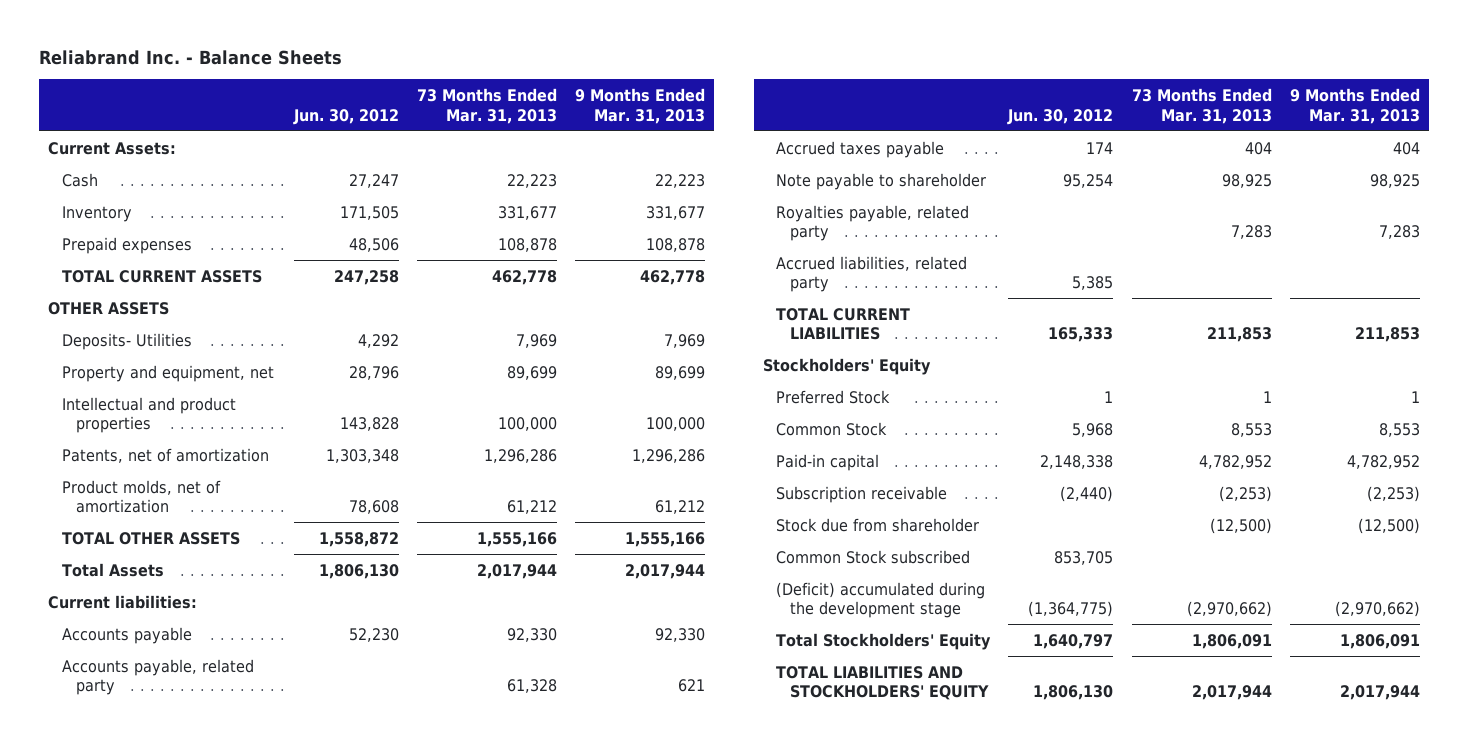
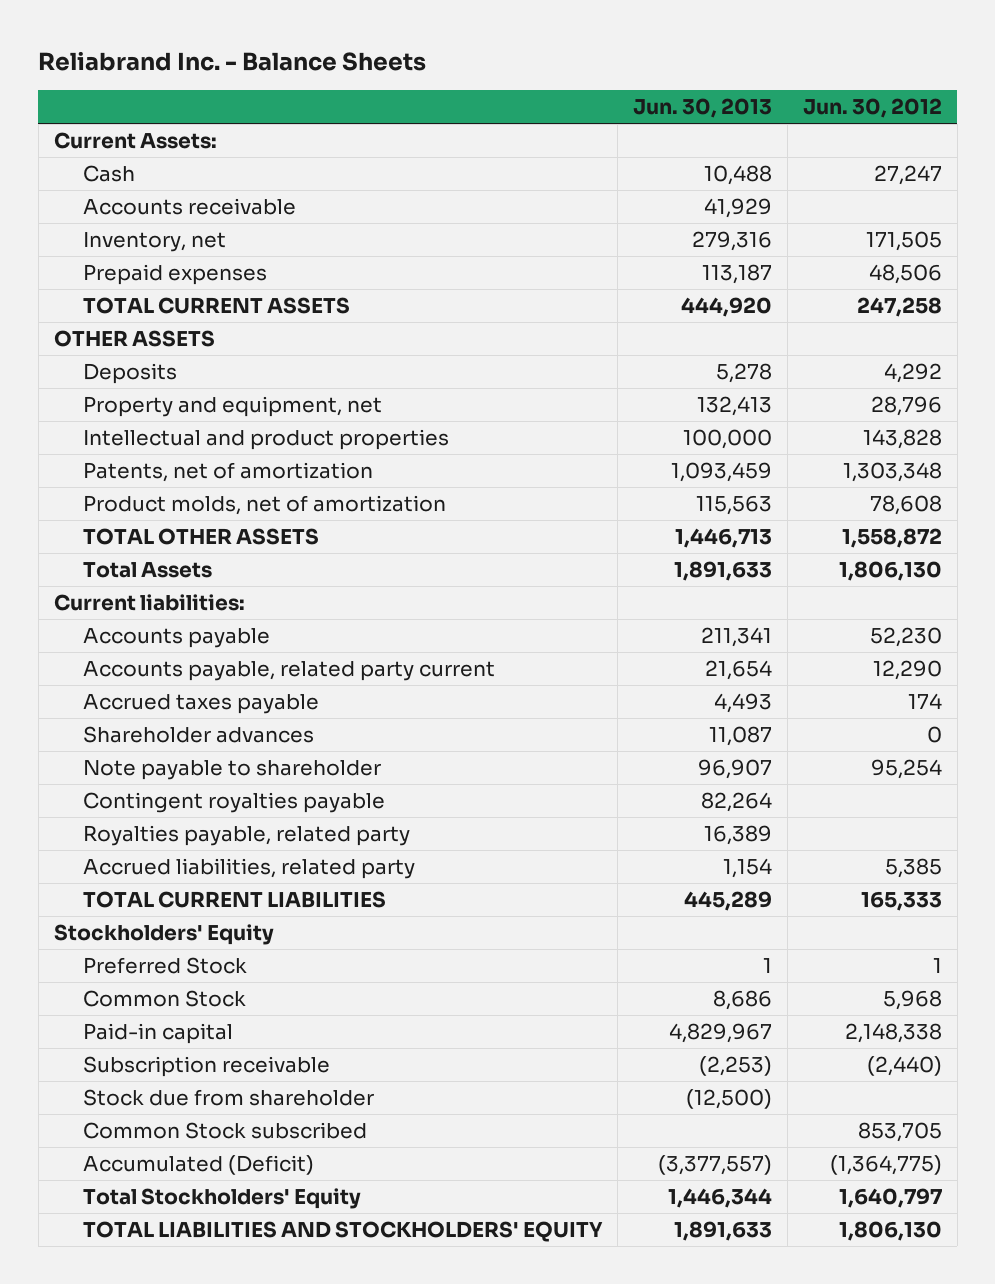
- | Jun. 30, 2012 | 73 Months Ended Mar. 31, 2013 | 9 Months Ended Mar. 31, 2013
+ | Jun. 30, 2013 | Jun. 30, 2012
- Inventory | 171,505 | 331,677 | 331,677
+ Accounts receivable | 41,929 |
+ Inventory, net | 279,316 | 171,505
- Deposits- Utilities | 4,292 | 7,969 | 7,969
+ Deposits | 5,278 | 4,292
- Accounts payable, related party | | 61,328 | 621
+ Accounts payable, related party current | 21,654 | 12,290
+ Shareholder advances | 11,087 | 0
+ Contingent royalties payable | 82,264 |
- (Deficit) accumulated during the development stage | (1,364,775) | (2,970,662) | (2,970,662)
+ Accumulated (Deficit) | (3,377,557) | (1,364,775)

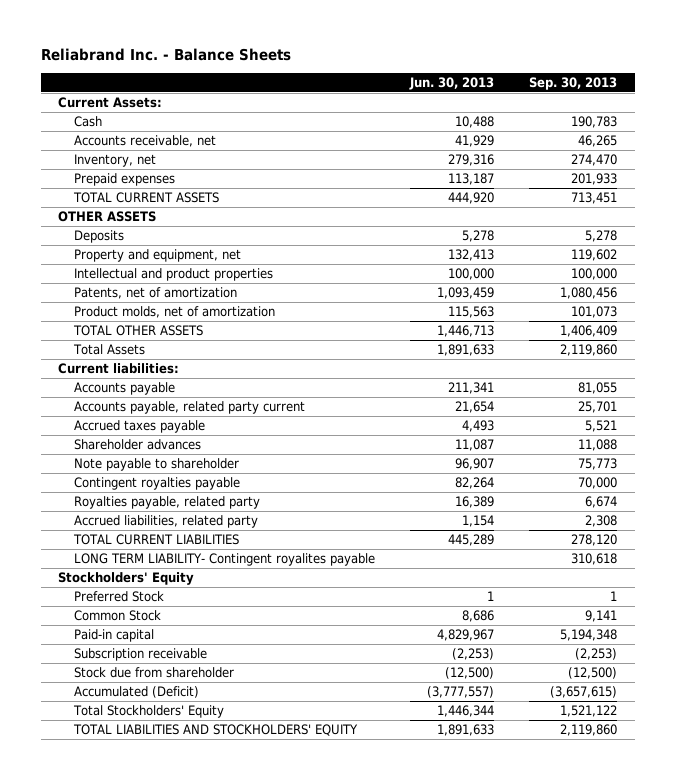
- | Jun. 30, 2013 | Jun. 30, 2012
+ | Jun. 30, 2013 | Sep. 30, 2013
- Accounts receivable | 41,929 |
+ Accounts receivable, net | 41,929 | 46,265
+ LONG TERM LIABILITY- Contingent royalites payable | | 310,618
- Common Stock subscribed | | 853,705
- Accumulated (Deficit) | (3,377,557) | (1,364,775)
+ Accumulated (Deficit) | (3,777,557) | (3,657,615)

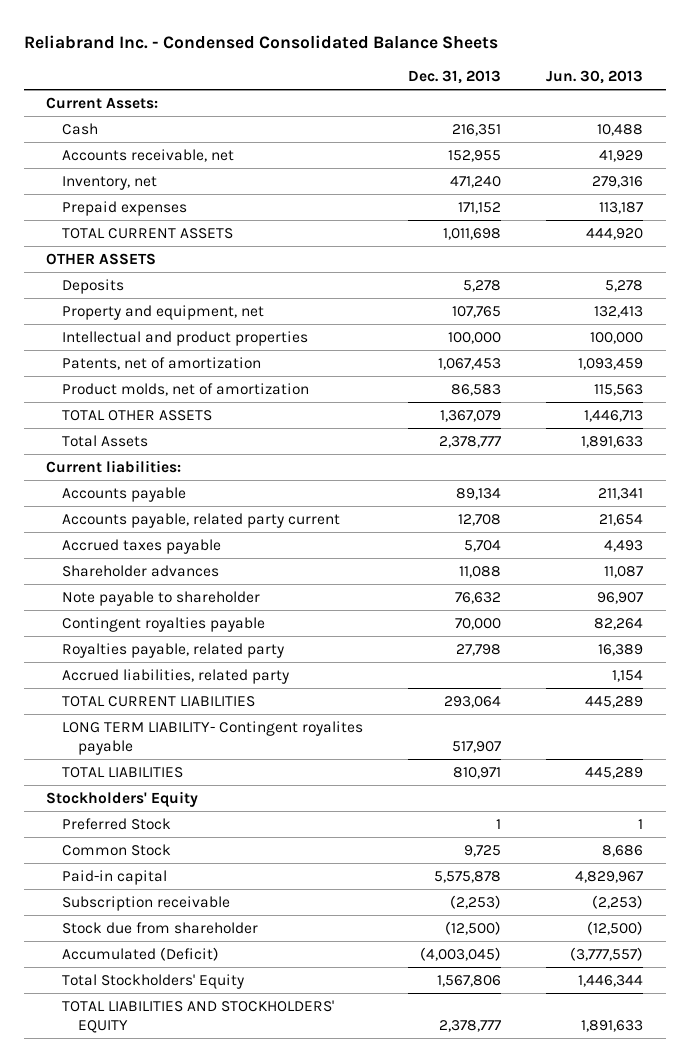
- Reliabrand Inc. - Balance Sheets
+ Reliabrand Inc. - Condensed Consolidated Balance Sheets
- | Jun. 30, 2013 | Sep. 30, 2013
+ | Dec. 31, 2013 | Jun. 30, 2013
+ TOTAL LIABILITIES | 810,971 | 445,289

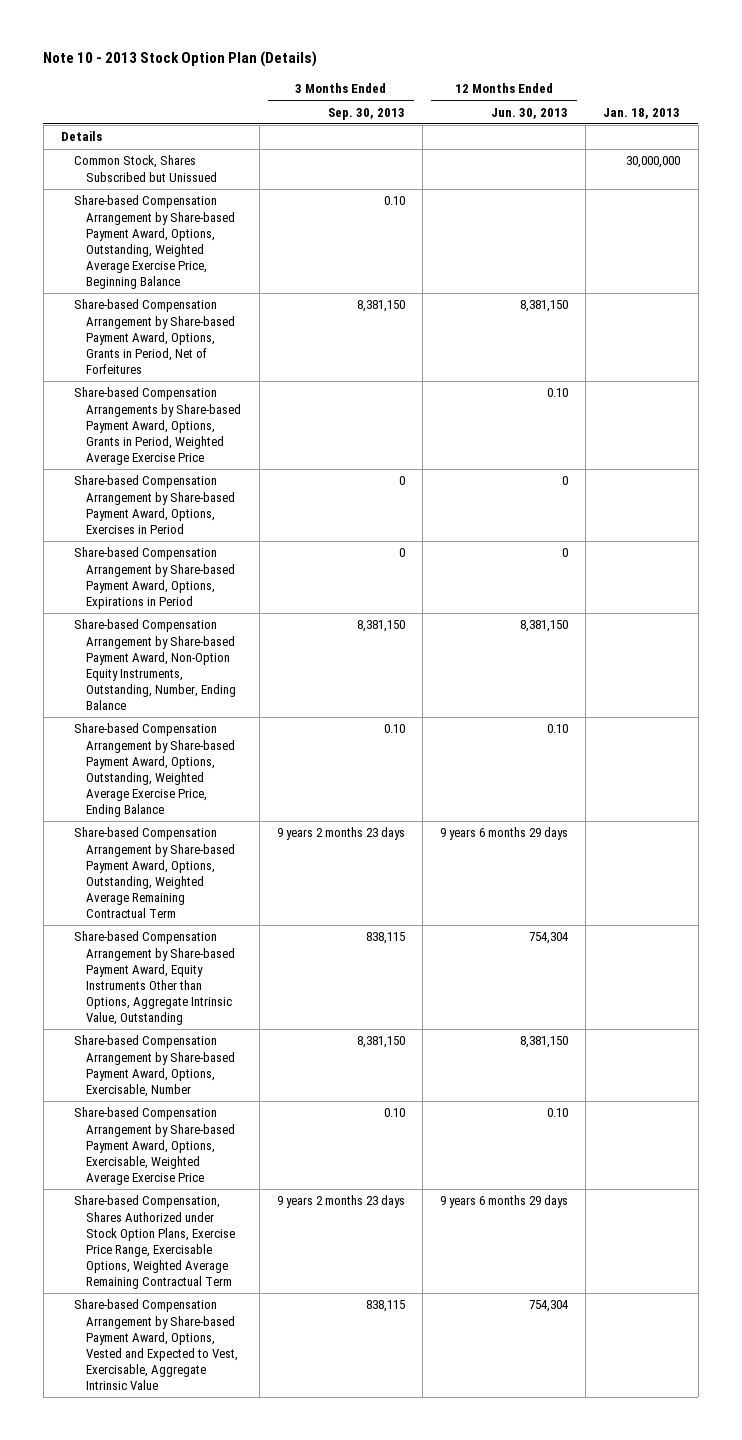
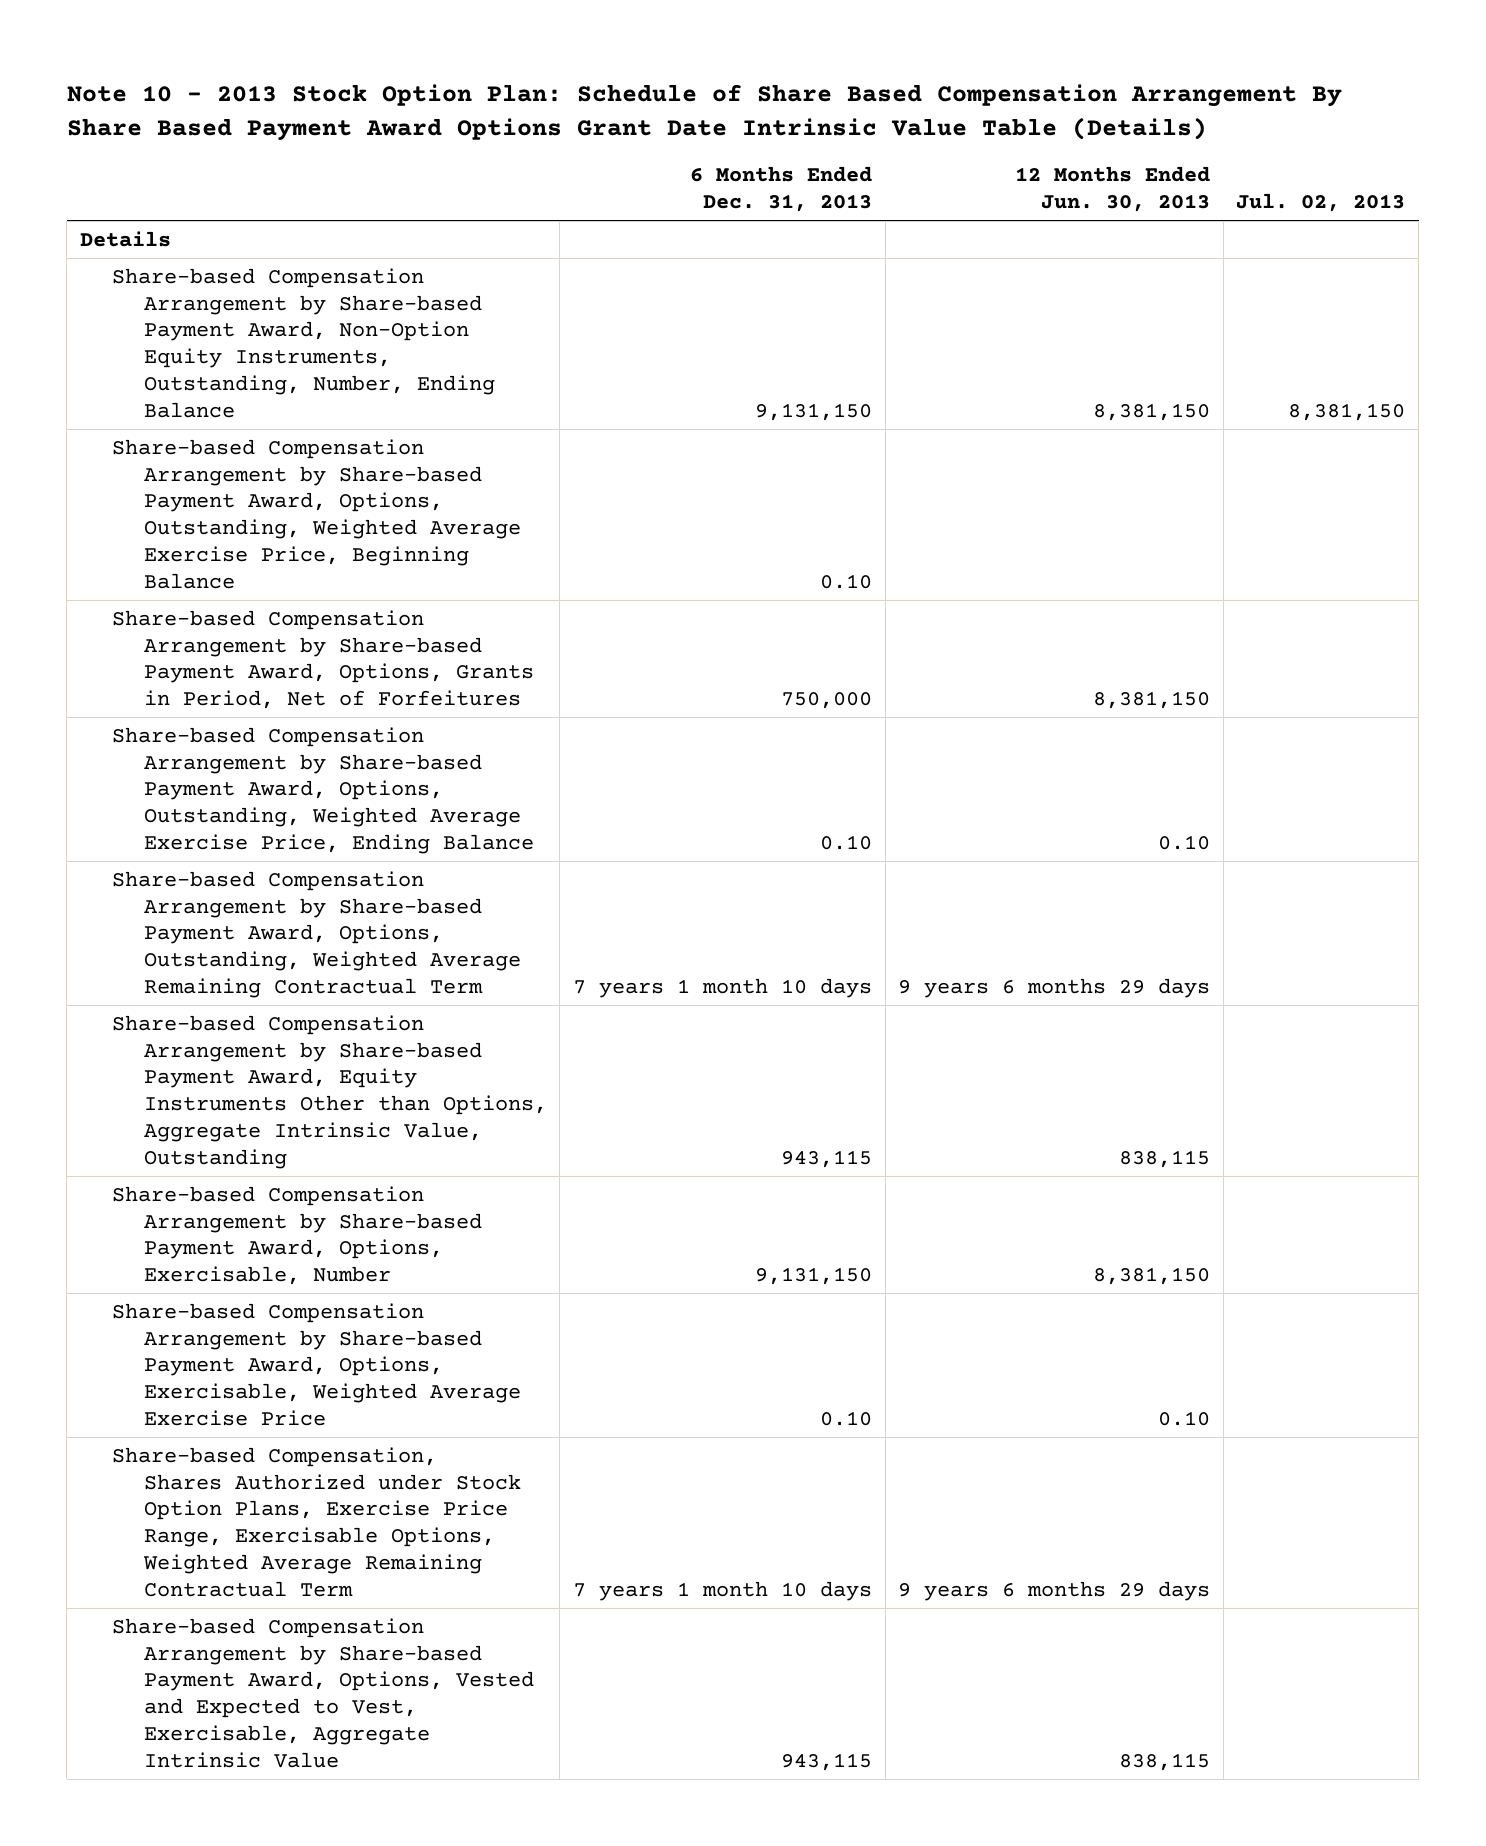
- Note 10 - 2013 Stock Option Plan (Details)
+ Note 10 - 2013 Stock Option Plan: Schedule of Share Based Compensation Arrangement By Share Based Payment Award Options Grant Date Intrinsic Value Table (Details)
- | 3 Months Ended Sep. 30, 2013 | 12 Months Ended Jun. 30, 2013 | Jan. 18, 2013
+ | 6 Months Ended Dec. 31, 2013 | 12 Months Ended Jun. 30, 2013 | Jul. 02, 2013
- Common Stock, Shares Subscribed but Unissued | | | 30,000,000
moved up: Share-based Compensation Arrangement by Share-based Payment Award, Non-Option Equity Instruments, Outstanding, Number, Ending Balance | 9,131,150 | 8,381,150 | 8,381,150
- Share-based Compensation Arrangements by Share-based Payment Award, Options, Grants in Period, Weighted Average Exercise Price | | 0.10 |
- Share-based Compensation Arrangement by Share-based Payment Award, Options, Exercises in Period | 0 | 0 |
- Share-based Compensation Arrangement by Share-based Payment Award, Options, Expirations in Period | 0 | 0 |
- Share-based Compensation Arrangement by Share-based Payment Award, Equity Instruments Other than Options, Aggregate Intrinsic Value, Outstanding | 838,115 | 754,304 |
+ Share-based Compensation Arrangement by Share-based Payment Award, Equity Instruments Other than Options, Aggregate Intrinsic Value, Outstanding | 943,115 | 838,115 |
- Share-based Compensation Arrangement by Share-based Payment Award, Options, Vested and Expected to Vest, Exercisable, Aggregate Intrinsic Value | 838,115 | 754,304 |
+ Share-based Compensation Arrangement by Share-based Payment Award, Options, Vested and Expected to Vest, Exercisable, Aggregate Intrinsic Value | 943,115 | 838,115 |

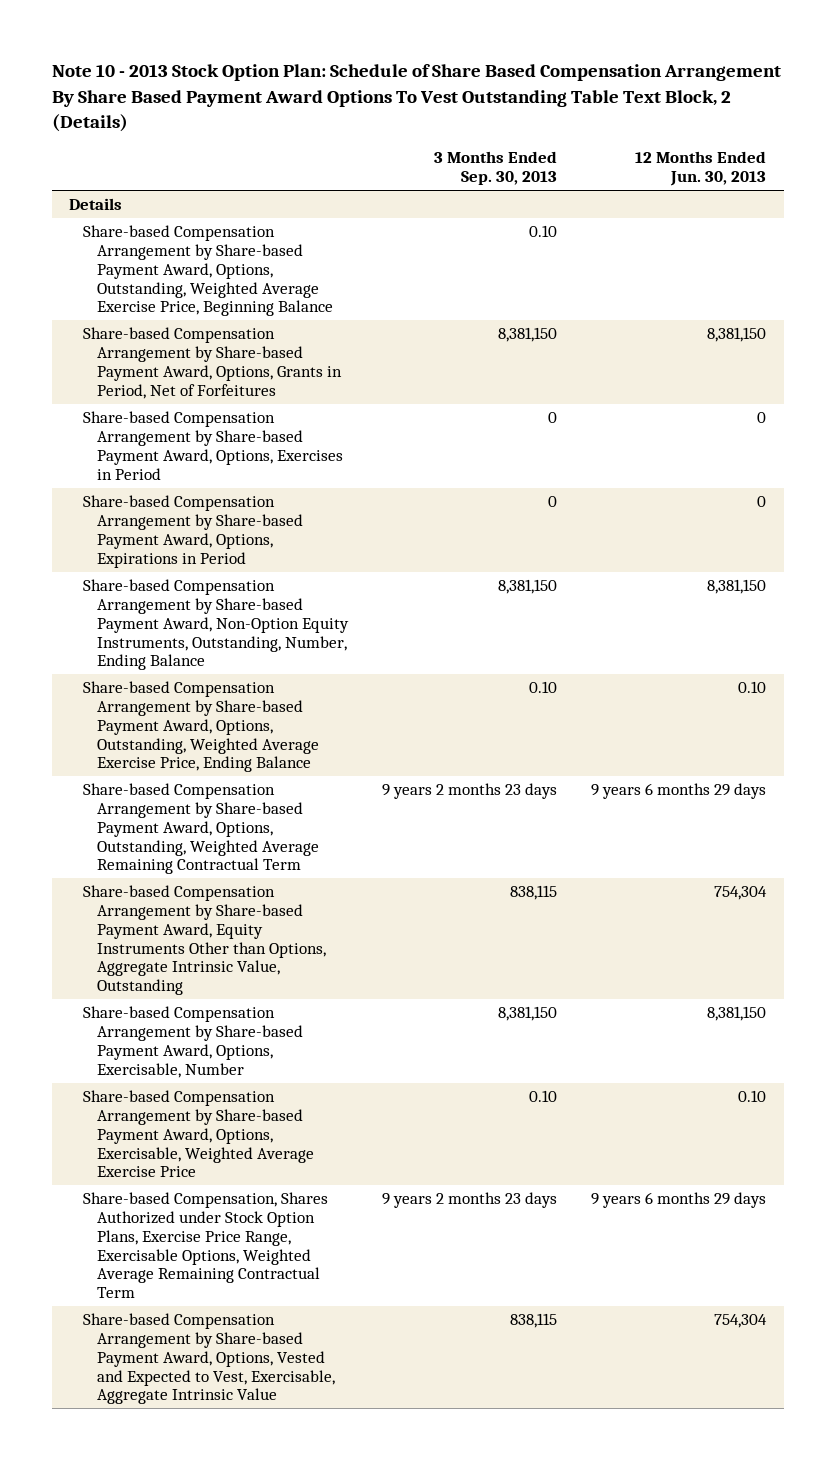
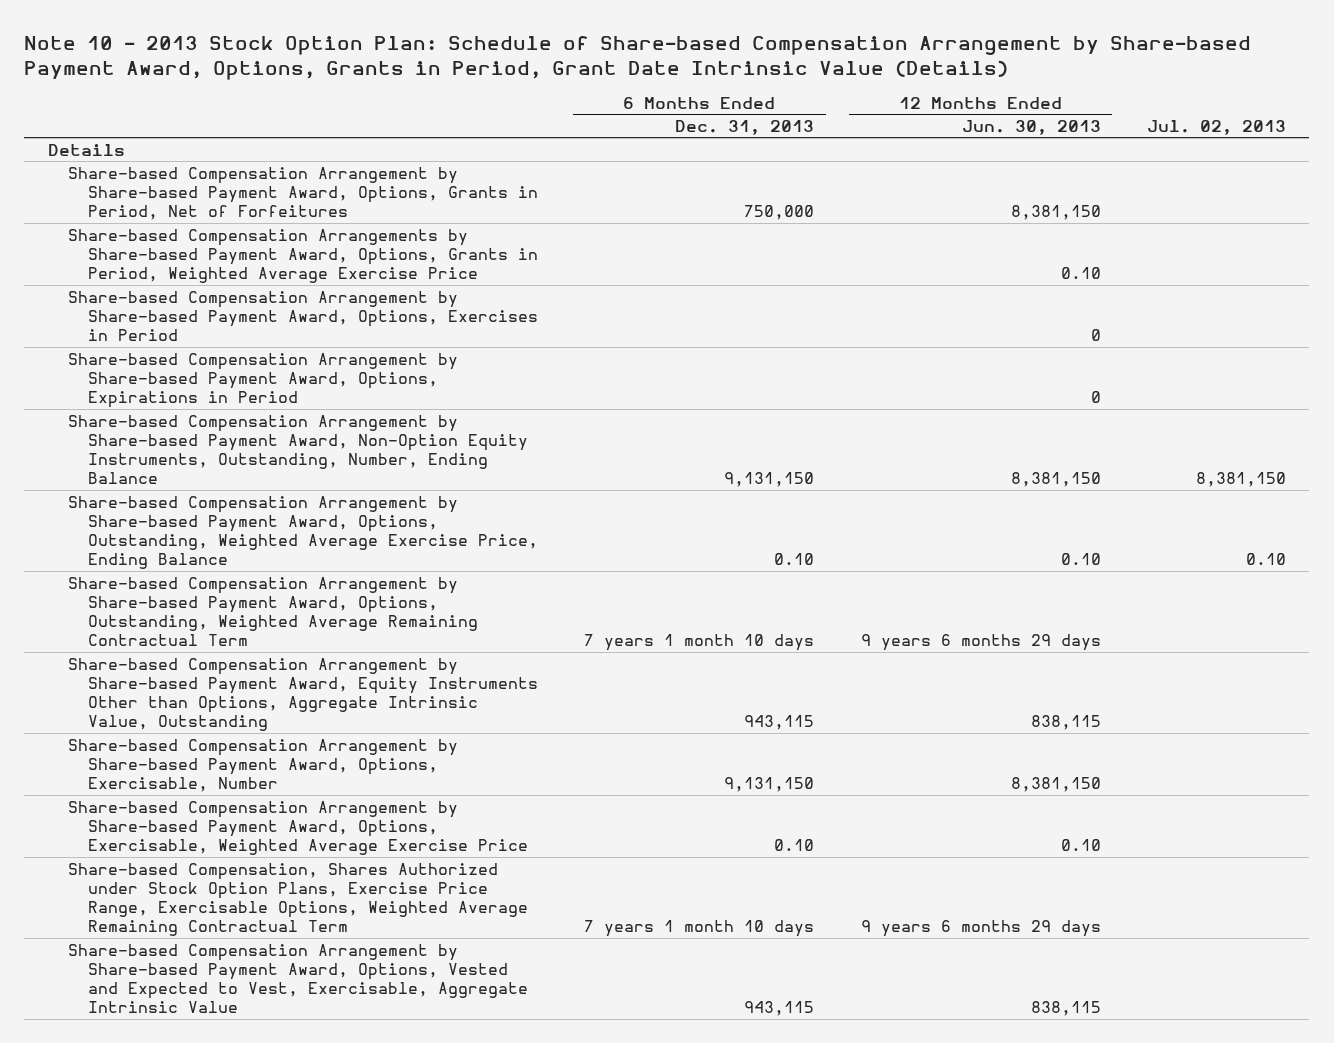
- Note 10 - 2013 Stock Option Plan: Schedule of Share Based Compensation Arrangement By Share Based Payment Award Options To Vest Outstanding Table Text Block, 2 (Details)
+ Note 10 - 2013 Stock Option Plan: Schedule of Share-based Compensation Arrangement by Share-based Payment Award, Options, Grants in Period, Grant Date Intrinsic Value (Details)
- | 3 Months Ended Sep. 30, 2013 | 12 Months Ended Jun. 30, 2013
+ | 6 Months Ended Dec. 31, 2013 | 12 Months Ended Jun. 30, 2013 | Jul. 02, 2013
- Share-based Compensation Arrangement by Share-based Payment Award, Options, Outstanding, Weighted Average Exercise Price, Beginning Balance | 0.10 |
+ Share-based Compensation Arrangements by Share-based Payment Award, Options, Grants in Period, Weighted Average Exercise Price | | 0.10 |
- Share-based Compensation Arrangement by Share-based Payment Award, Equity Instruments Other than Options, Aggregate Intrinsic Value, Outstanding | 838,115 | 754,304
+ Share-based Compensation Arrangement by Share-based Payment Award, Equity Instruments Other than Options, Aggregate Intrinsic Value, Outstanding | 943,115 | 838,115 |
- Share-based Compensation Arrangement by Share-based Payment Award, Options, Vested and Expected to Vest, Exercisable, Aggregate Intrinsic Value | 838,115 | 754,304
+ Share-based Compensation Arrangement by Share-based Payment Award, Options, Vested and Expected to Vest, Exercisable, Aggregate Intrinsic Value | 943,115 | 838,115 |

